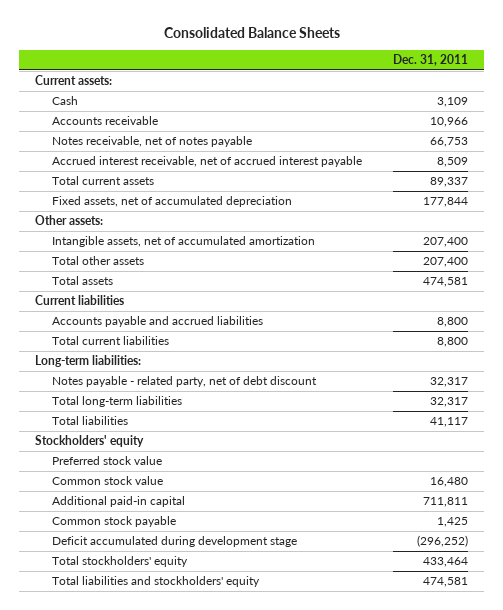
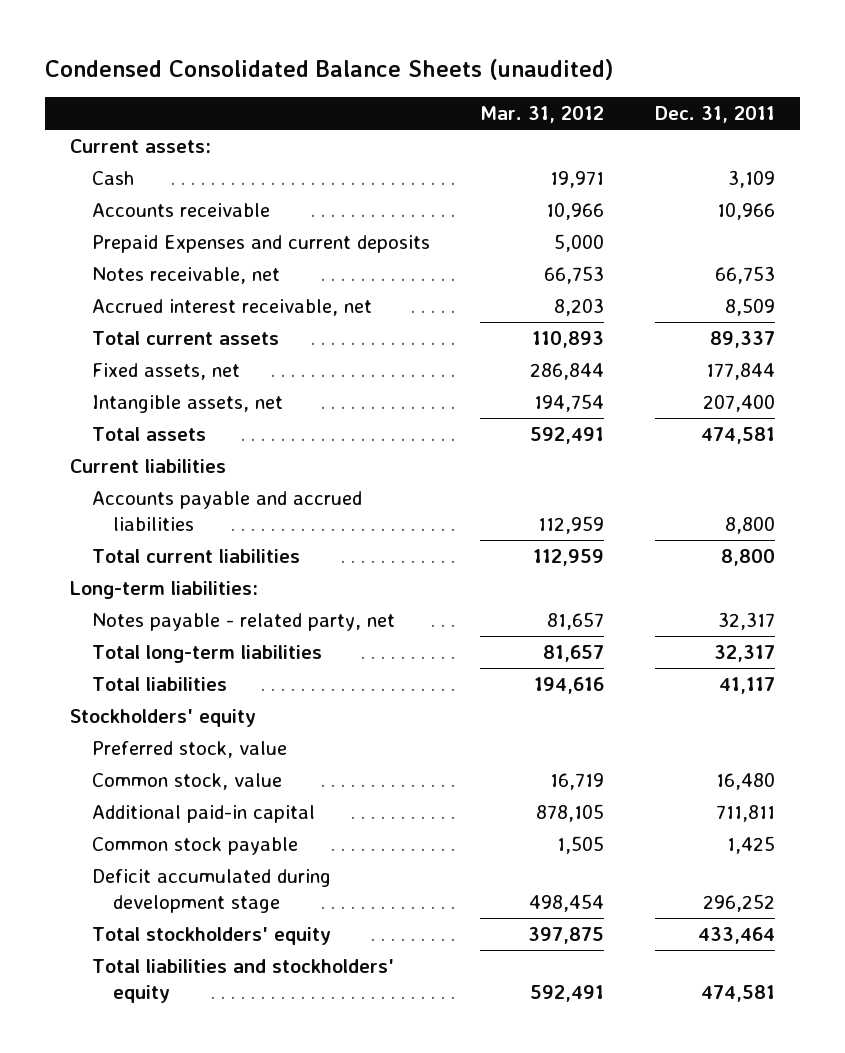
- Consolidated Balance Sheets
+ Condensed Consolidated Balance Sheets (unaudited)
- | Dec. 31, 2011
+ | Mar. 31, 2012 | Dec. 31, 2011
- Notes receivable, net of notes payable | 66,753
- Accrued interest receivable, net of accrued interest payable | 8,509
+ Prepaid Expenses and current deposits | 5,000 |
+ Notes receivable, net | 66,753 | 66,753
+ Accrued interest receivable, net | 8,203 | 8,509
- Fixed assets, net of accumulated depreciation | 177,844
- Other assets:
- Intangible assets, net of accumulated amortization | 207,400
- Total other assets | 207,400
+ Fixed assets, net | 286,844 | 177,844
+ Intangible assets, net | 194,754 | 207,400
- Notes payable - related party, net of debt discount | 32,317
+ Notes payable - related party, net | 81,657 | 32,317
- Preferred stock value
- Common stock value | 16,480
+ Preferred stock, value
+ Common stock, value | 16,719 | 16,480
- Deficit accumulated during development stage | (296,252)
+ Deficit accumulated during development stage | 498,454 | 296,252

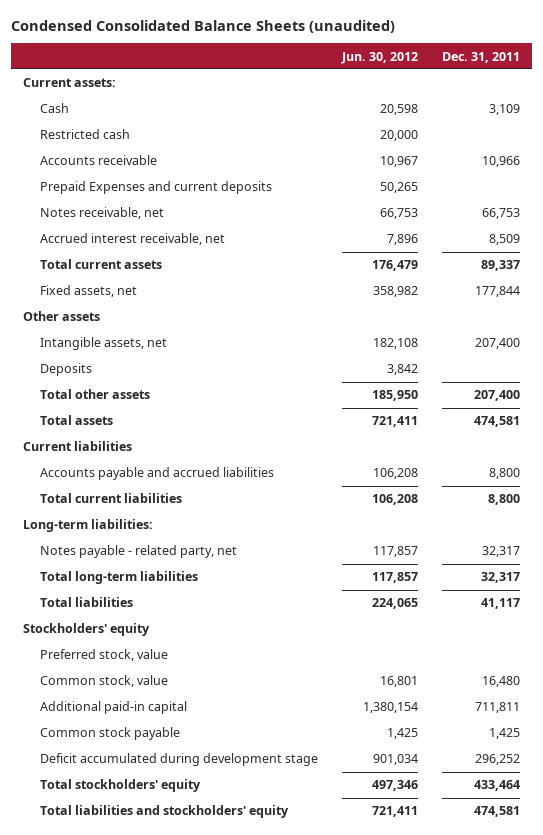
- | Mar. 31, 2012 | Dec. 31, 2011
+ | Jun. 30, 2012 | Dec. 31, 2011
+ Restricted cash | 20,000 |
+ Other assets
+ Deposits | 3,842 |
+ Total other assets | 185,950 | 207,400

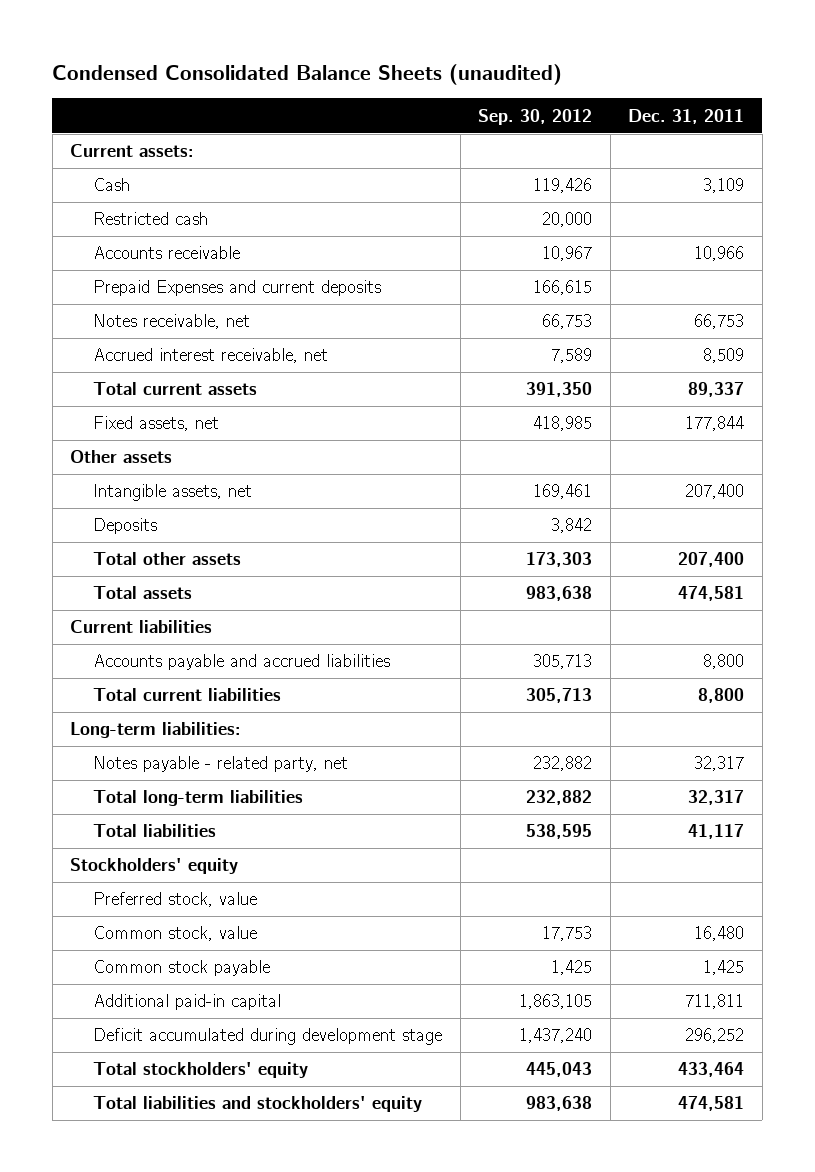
- | Jun. 30, 2012 | Dec. 31, 2011
+ | Sep. 30, 2012 | Dec. 31, 2011
moved down: Additional paid-in capital | 1,863,105 | 711,811

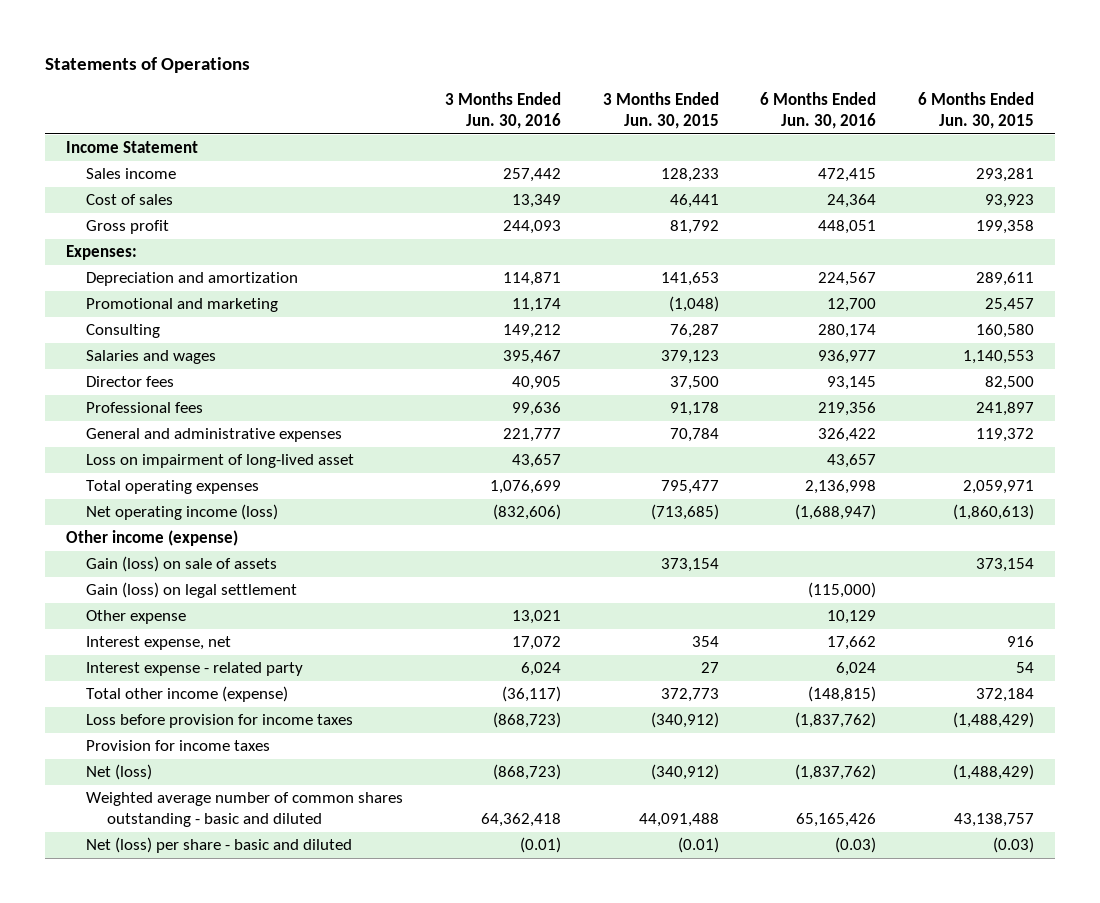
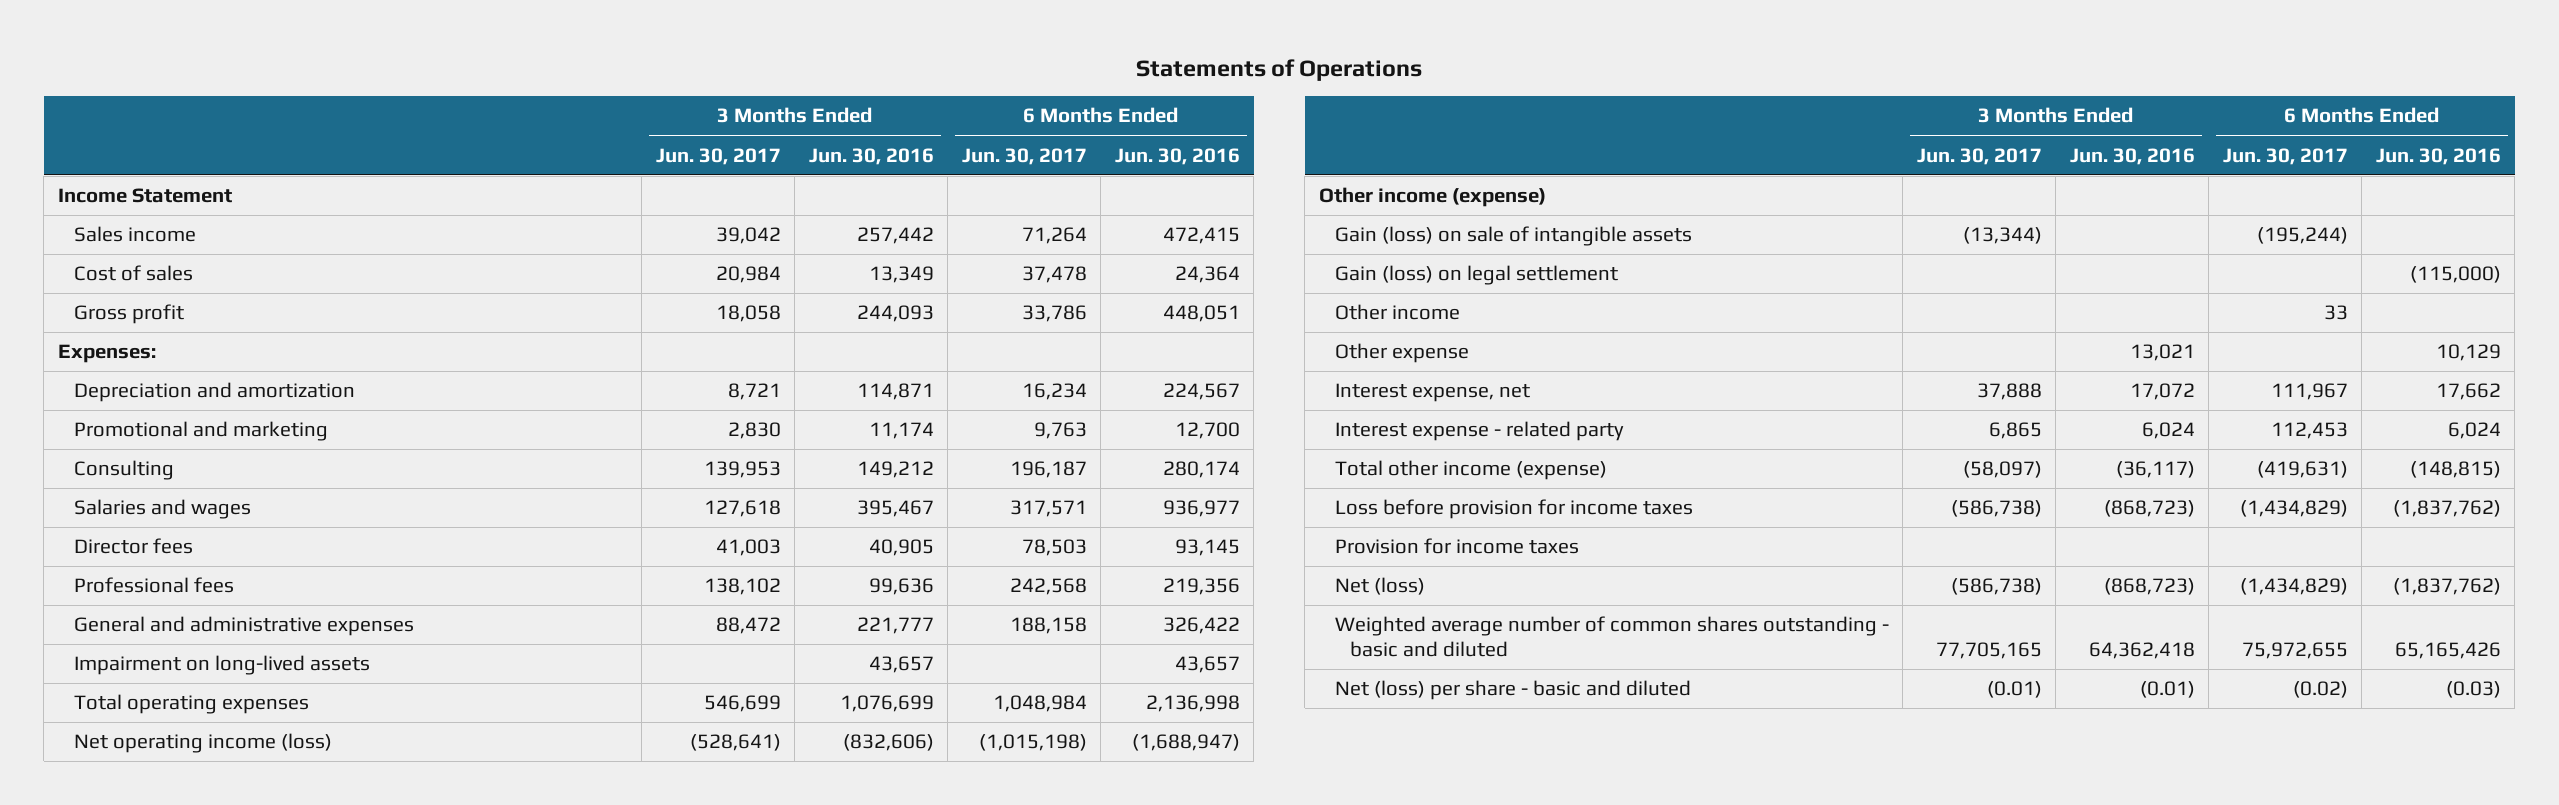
- | 3 Months Ended Jun. 30, 2016 | 3 Months Ended Jun. 30, 2015 | 6 Months Ended Jun. 30, 2016 | 6 Months Ended Jun. 30, 2015
+ | 3 Months Ended Jun. 30, 2017 | 3 Months Ended Jun. 30, 2016 | 6 Months Ended Jun. 30, 2017 | 6 Months Ended Jun. 30, 2016
- Loss on impairment of long-lived asset | 43,657 | | 43,657 |
+ Impairment on long-lived assets | | 43,657 | | 43,657
- Gain (loss) on sale of assets | | 373,154 | | 373,154
+ Gain (loss) on sale of intangible assets | (13,344) | | (195,244) |
+ Other income | | | 33 |

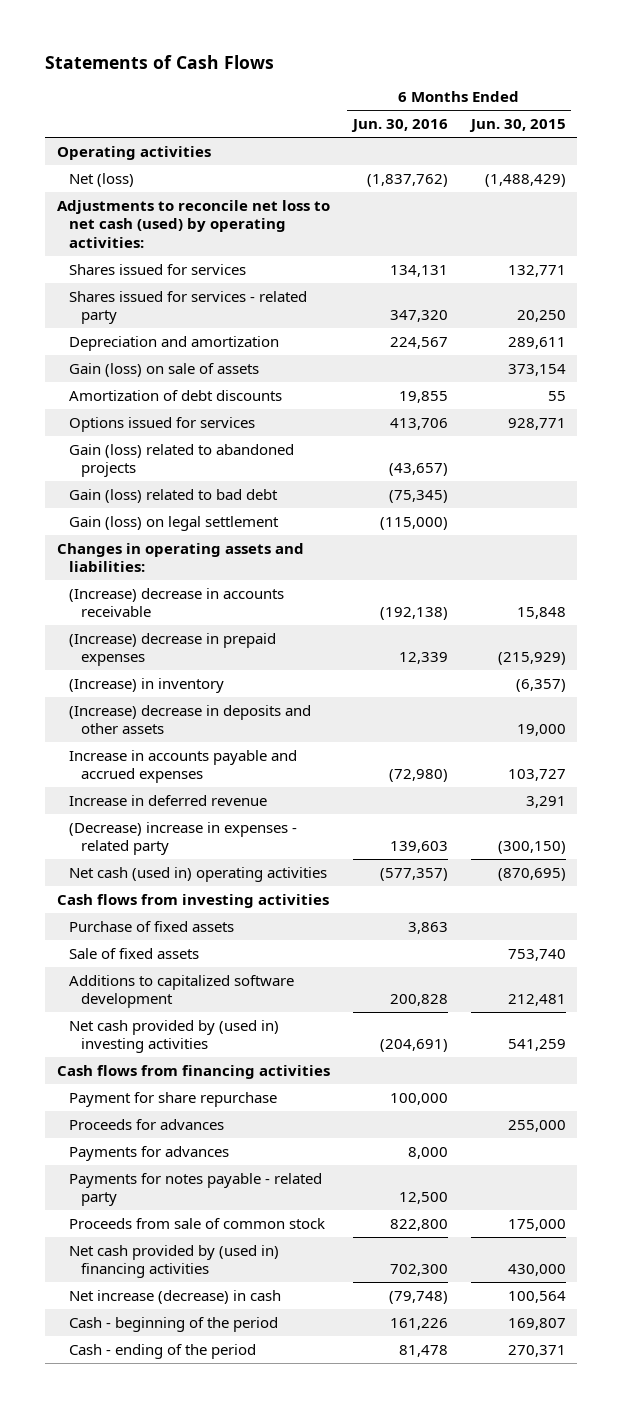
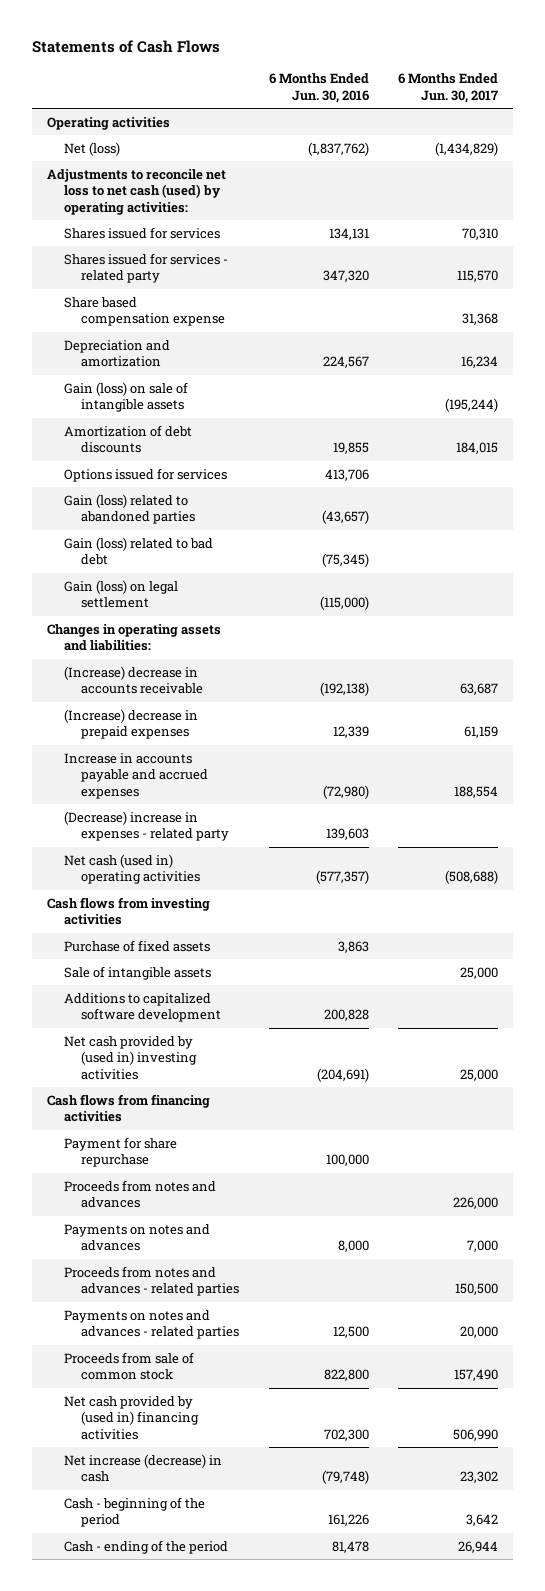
- | 6 Months Ended Jun. 30, 2016 | 6 Months Ended Jun. 30, 2015
+ | 6 Months Ended Jun. 30, 2016 | 6 Months Ended Jun. 30, 2017
+ Share based compensation expense | | 31,368
- Gain (loss) on sale of assets | | 373,154
+ Gain (loss) on sale of intangible assets | | (195,244)
- Gain (loss) related to abandoned projects | (43,657) |
+ Gain (loss) related to abandoned parties | (43,657) |
- (Increase) in inventory | | (6,357)
- (Increase) decrease in deposits and other assets | | 19,000
- Increase in deferred revenue | | 3,291
- Sale of fixed assets | | 753,740
+ Sale of intangible assets | | 25,000
- Proceeds for advances | | 255,000
- Payments for advances | 8,000 |
- Payments for notes payable - related party | 12,500 |
+ Proceeds from notes and advances | | 226,000
+ Payments on notes and advances | 8,000 | 7,000
+ Proceeds from notes and advances - related parties | | 150,500
+ Payments on notes and advances - related parties | 12,500 | 20,000

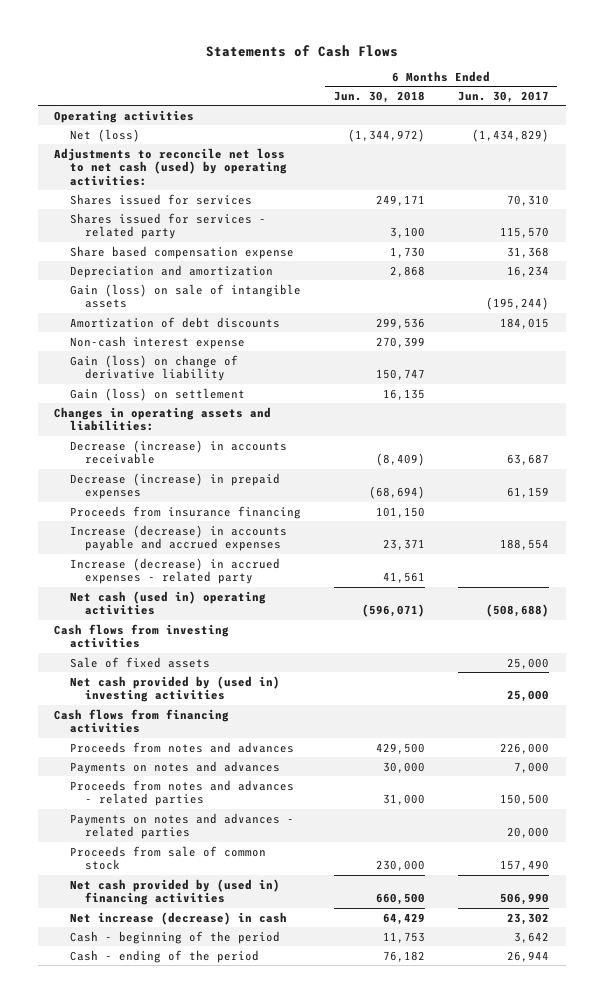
- | 6 Months Ended Jun. 30, 2016 | 6 Months Ended Jun. 30, 2017
+ | 6 Months Ended Jun. 30, 2018 | 6 Months Ended Jun. 30, 2017
- Options issued for services | 413,706 |
- Gain (loss) related to abandoned parties | (43,657) |
- Gain (loss) related to bad debt | (75,345) |
- Gain (loss) on legal settlement | (115,000) |
+ Non-cash interest expense | 270,399 |
+ Gain (loss) on change of derivative liability | 150,747 |
+ Gain (loss) on settlement | 16,135 |
- (Increase) decrease in accounts receivable | (192,138) | 63,687
- (Increase) decrease in prepaid expenses | 12,339 | 61,159
- Increase in accounts payable and accrued expenses | (72,980) | 188,554
- (Decrease) increase in expenses - related party | 139,603 |
+ Decrease (increase) in accounts receivable | (8,409) | 63,687
+ Decrease (increase) in prepaid expenses | (68,694) | 61,159
+ Proceeds from insurance financing | 101,150 |
+ Increase (decrease) in accounts payable and accrued expenses | 23,371 | 188,554
+ Increase (decrease) in accrued expenses - related party | 41,561 |
- Purchase of fixed assets | 3,863 |
- Sale of intangible assets | | 25,000
- Additions to capitalized software development | 200,828 |
+ Sale of fixed assets | | 25,000
- Payment for share repurchase | 100,000 |

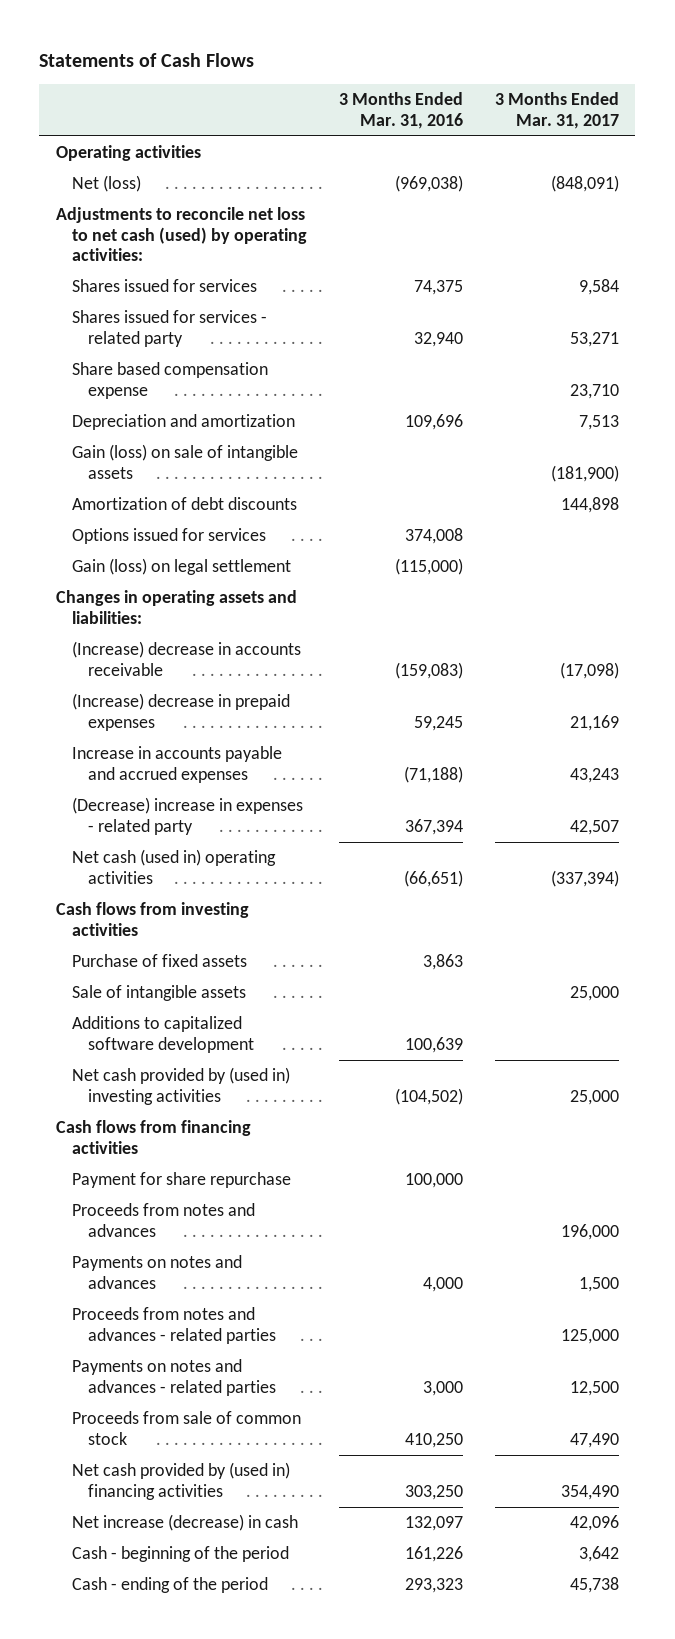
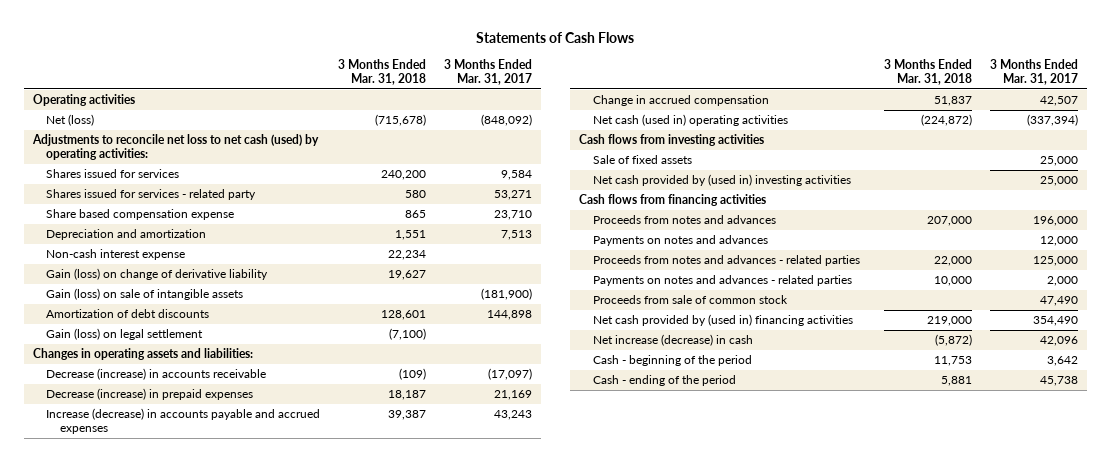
- | 3 Months Ended Mar. 31, 2016 | 3 Months Ended Mar. 31, 2017
+ | 3 Months Ended Mar. 31, 2018 | 3 Months Ended Mar. 31, 2017
- Net (loss) | (969,038) | (848,091)
+ Net (loss) | (715,678) | (848,092)
+ Non-cash interest expense | 22,234 |
+ Gain (loss) on change of derivative liability | 19,627 |
- Options issued for services | 374,008 |
- (Increase) decrease in accounts receivable | (159,083) | (17,098)
- (Increase) decrease in prepaid expenses | 59,245 | 21,169
- Increase in accounts payable and accrued expenses | (71,188) | 43,243
- (Decrease) increase in expenses - related party | 367,394 | 42,507
+ Decrease (increase) in accounts receivable | (109) | (17,097)
+ Decrease (increase) in prepaid expenses | 18,187 | 21,169
+ Increase (decrease) in accounts payable and accrued expenses | 39,387 | 43,243
+ Change in accrued compensation | 51,837 | 42,507
- Purchase of fixed assets | 3,863 |
- Sale of intangible assets | | 25,000
- Additions to capitalized software development | 100,639 |
+ Sale of fixed assets | | 25,000
- Payment for share repurchase | 100,000 |
- Payments on notes and advances | 4,000 | 1,500
+ Payments on notes and advances | | 12,000
- Payments on notes and advances - related parties | 3,000 | 12,500
+ Payments on notes and advances - related parties | 10,000 | 2,000

